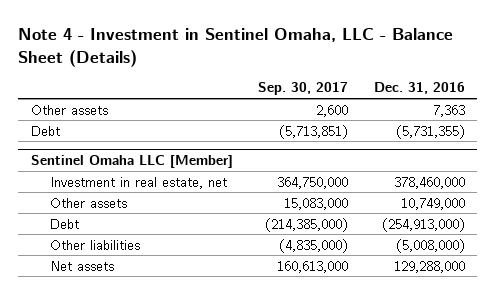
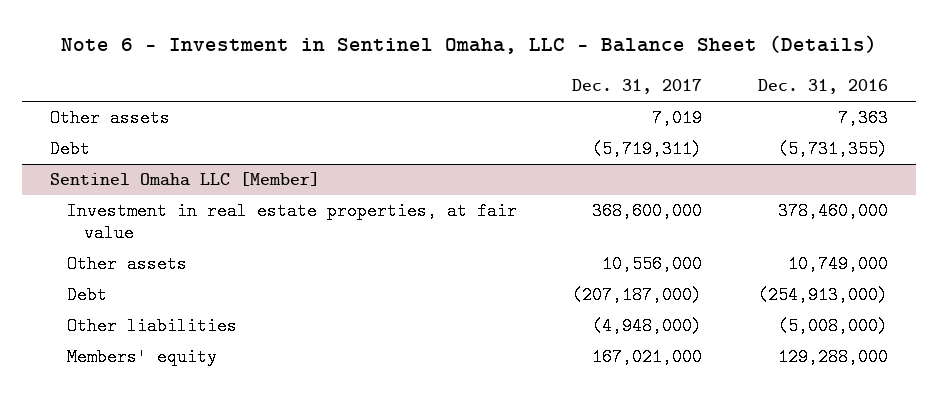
- Note 4 - Investment in Sentinel Omaha, LLC - Balance Sheet (Details)
+ Note 6 - Investment in Sentinel Omaha, LLC - Balance Sheet (Details)
- | Sep. 30, 2017 | Dec. 31, 2016
+ | Dec. 31, 2017 | Dec. 31, 2016
@ Sentinel Omaha LLC [Member]
- Investment in real estate, net | 364,750,000 | 378,460,000
+ Investment in real estate properties, at fair value | 368,600,000 | 378,460,000
- Net assets | 160,613,000 | 129,288,000
+ Members' equity | 167,021,000 | 129,288,000

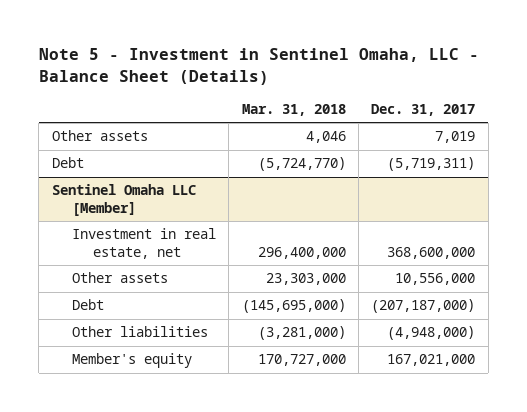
- Note 6 - Investment in Sentinel Omaha, LLC - Balance Sheet (Details)
+ Note 5 - Investment in Sentinel Omaha, LLC - Balance Sheet (Details)
- | Dec. 31, 2017 | Dec. 31, 2016
+ | Mar. 31, 2018 | Dec. 31, 2017
@ Sentinel Omaha LLC [Member]
- Investment in real estate properties, at fair value | 368,600,000 | 378,460,000
+ Investment in real estate, net | 296,400,000 | 368,600,000
- Members' equity | 167,021,000 | 129,288,000
+ Member's equity | 170,727,000 | 167,021,000

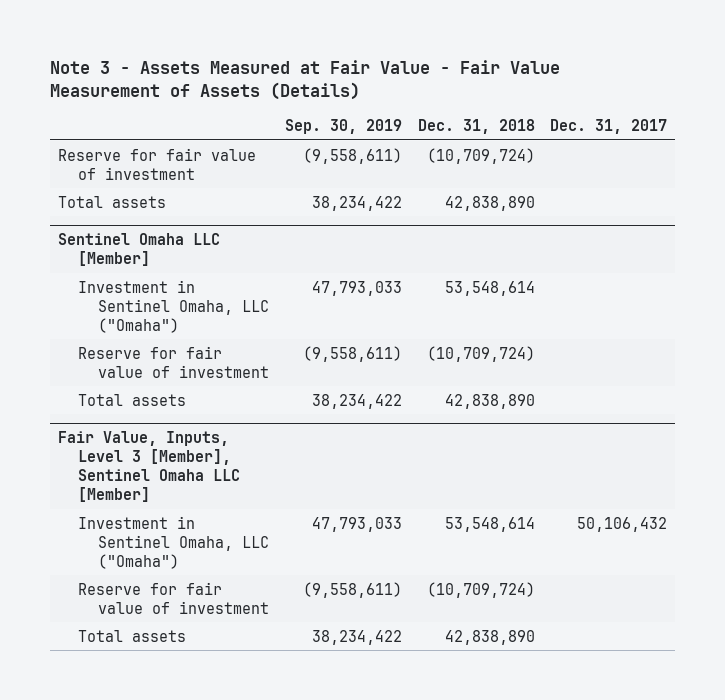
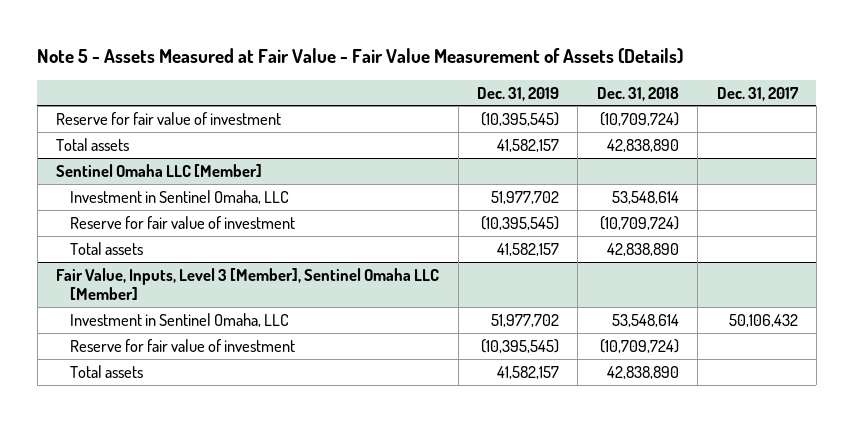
- Note 3 - Assets Measured at Fair Value - Fair Value Measurement of Assets (Details)
+ Note 5 - Assets Measured at Fair Value - Fair Value Measurement of Assets (Details)
- | Sep. 30, 2019 | Dec. 31, 2018 | Dec. 31, 2017
+ | Dec. 31, 2019 | Dec. 31, 2018 | Dec. 31, 2017
@ Sentinel Omaha LLC [Member]
- Investment in Sentinel Omaha, LLC ("Omaha") | 47,793,033 | 53,548,614 |
+ Investment in Sentinel Omaha, LLC | 51,977,702 | 53,548,614 |
@ Fair Value, Inputs, Level 3 [Member], Sentinel Omaha LLC [Member]
- Investment in Sentinel Omaha, LLC ("Omaha") | 47,793,033 | 53,548,614 | 50,106,432
+ Investment in Sentinel Omaha, LLC | 51,977,702 | 53,548,614 | 50,106,432

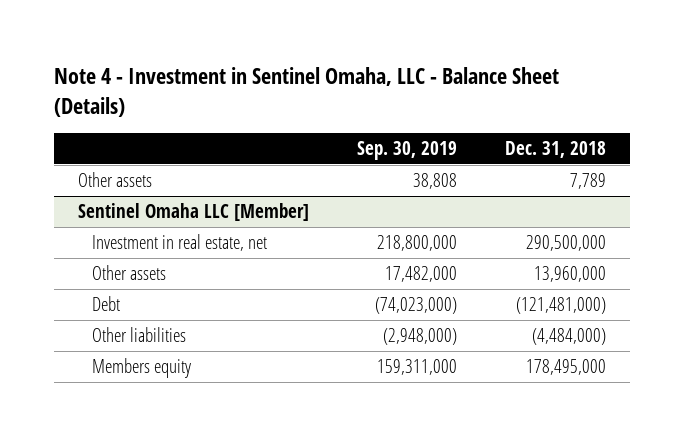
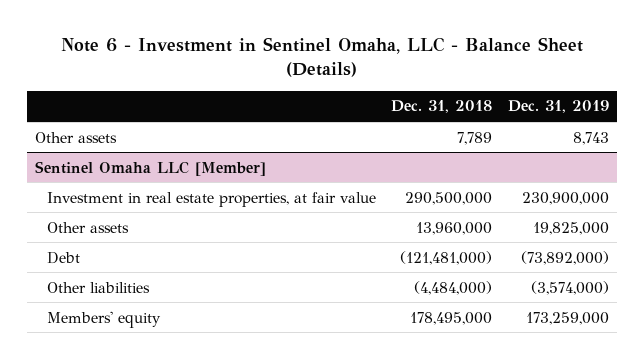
- Note 4 - Investment in Sentinel Omaha, LLC - Balance Sheet (Details)
+ Note 6 - Investment in Sentinel Omaha, LLC - Balance Sheet (Details)
- | Sep. 30, 2019 | Dec. 31, 2018
+ | Dec. 31, 2018 | Dec. 31, 2019
@ Sentinel Omaha LLC [Member]
- Investment in real estate, net | 218,800,000 | 290,500,000
+ Investment in real estate properties, at fair value | 290,500,000 | 230,900,000
- Members equity | 159,311,000 | 178,495,000
+ Members' equity | 178,495,000 | 173,259,000

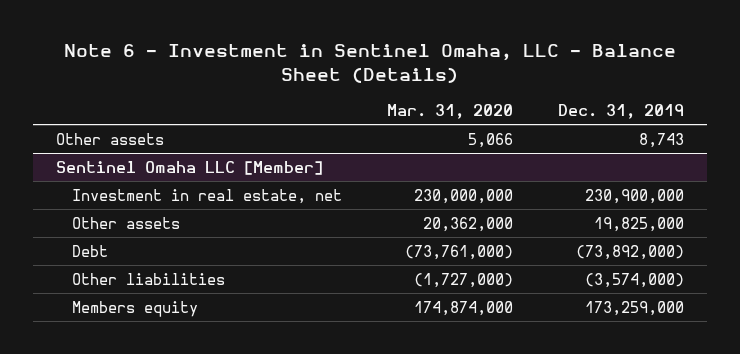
- | Dec. 31, 2018 | Dec. 31, 2019
+ | Mar. 31, 2020 | Dec. 31, 2019
@ Sentinel Omaha LLC [Member]
- Investment in real estate properties, at fair value | 290,500,000 | 230,900,000
+ Investment in real estate, net | 230,000,000 | 230,900,000
- Members' equity | 178,495,000 | 173,259,000
+ Members equity | 174,874,000 | 173,259,000

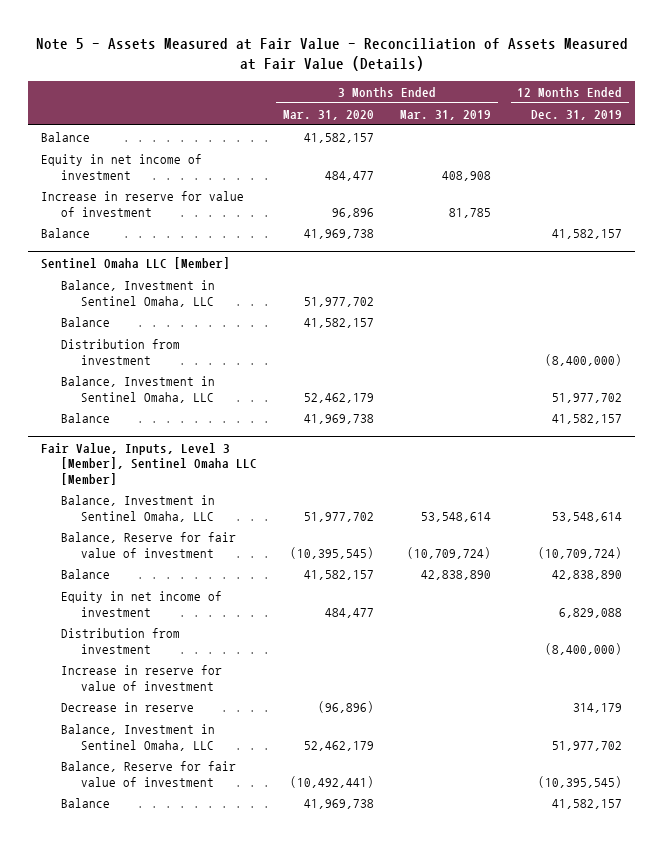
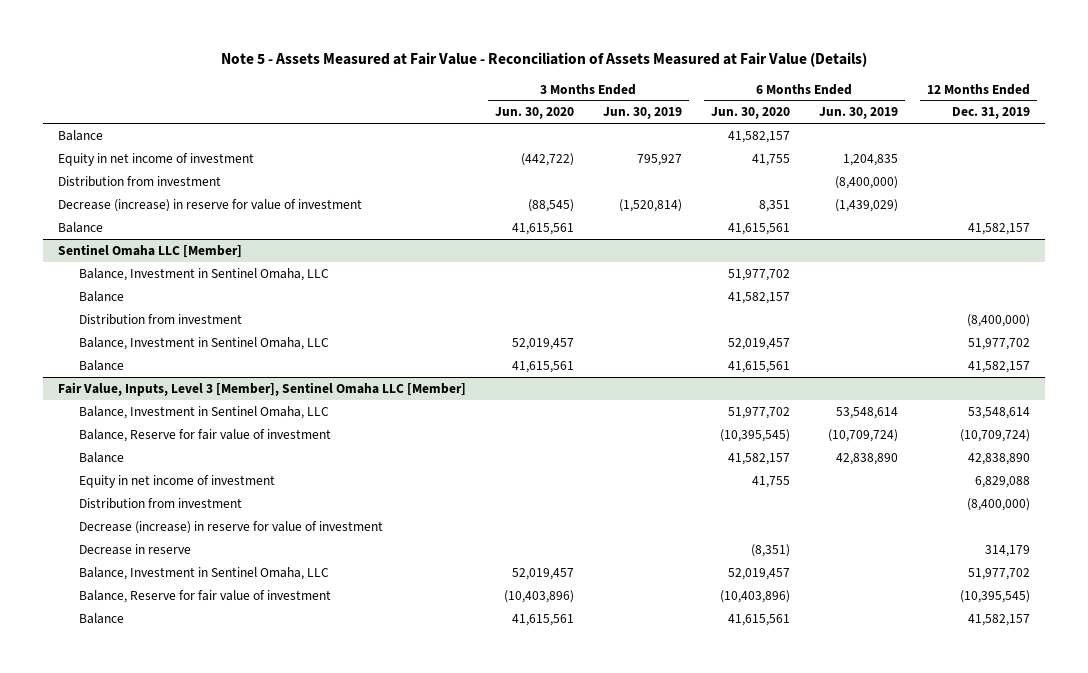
- | 3 Months Ended Mar. 31, 2020 | 3 Months Ended Mar. 31, 2019 | 12 Months Ended Dec. 31, 2019
+ | 3 Months Ended Jun. 30, 2020 | 3 Months Ended Jun. 30, 2019 | 6 Months Ended Jun. 30, 2020 | 6 Months Ended Jun. 30, 2019 | 12 Months Ended Dec. 31, 2019
- Increase in reserve for value of investment | 96,896 | 81,785 |
+ Distribution from investment | | | | (8,400,000) |
+ Decrease (increase) in reserve for value of investment | (88,545) | (1,520,814) | 8,351 | (1,439,029) |
@ Fair Value, Inputs, Level 3 [Member], Sentinel Omaha LLC [Member]
- Increase in reserve for value of investment
+ Decrease (increase) in reserve for value of investment

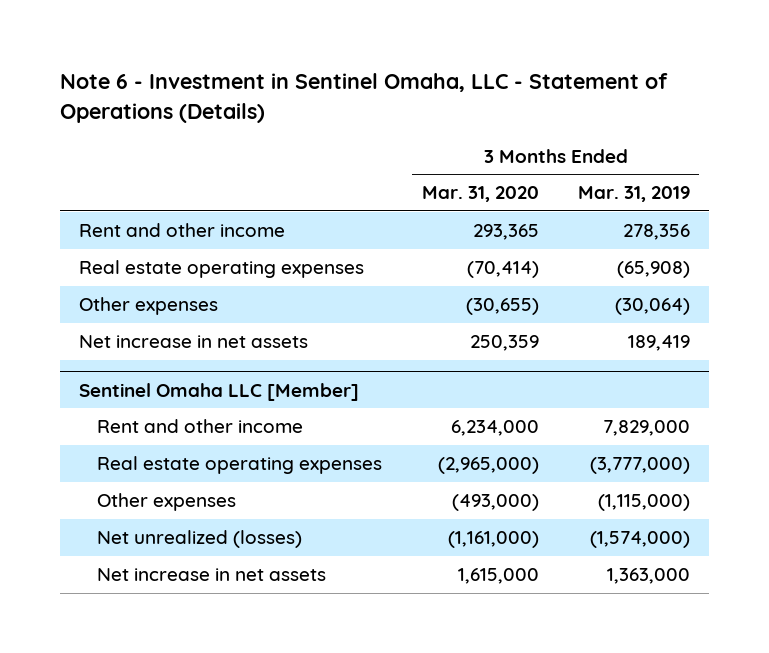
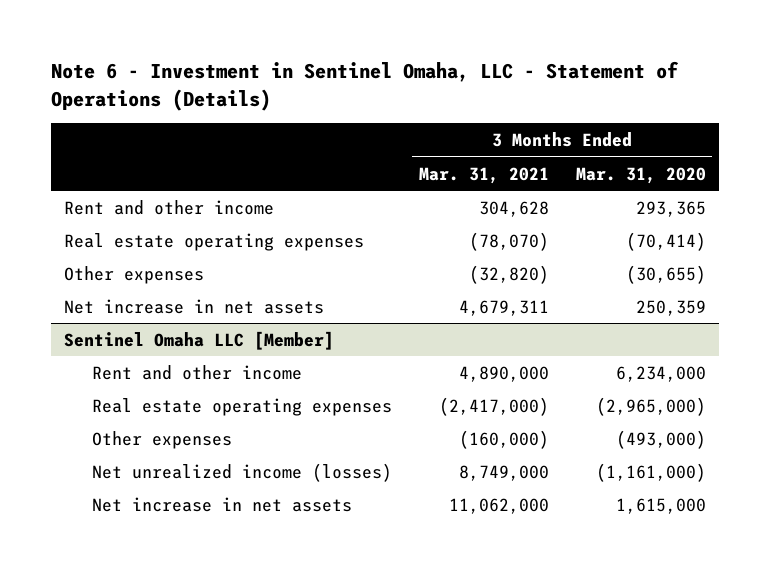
- | 3 Months Ended Mar. 31, 2020 | 3 Months Ended Mar. 31, 2019
+ | 3 Months Ended Mar. 31, 2021 | 3 Months Ended Mar. 31, 2020
@ Sentinel Omaha LLC [Member]
- Net unrealized (losses) | (1,161,000) | (1,574,000)
+ Net unrealized income (losses) | 8,749,000 | (1,161,000)

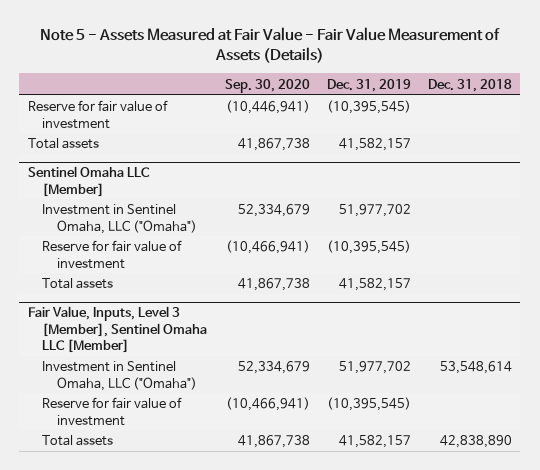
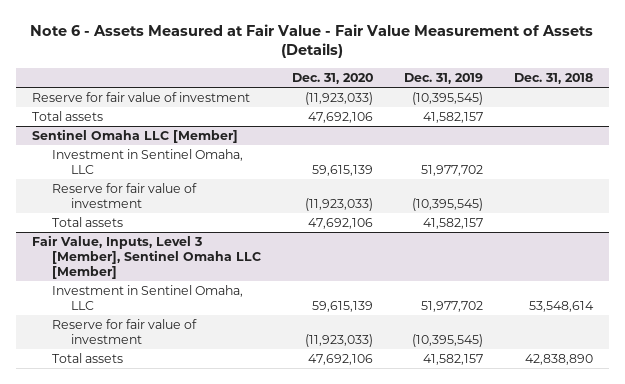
- Note 5 - Assets Measured at Fair Value - Fair Value Measurement of Assets (Details)
+ Note 6 - Assets Measured at Fair Value - Fair Value Measurement of Assets (Details)
- | Sep. 30, 2020 | Dec. 31, 2019 | Dec. 31, 2018
+ | Dec. 31, 2020 | Dec. 31, 2019 | Dec. 31, 2018
@ Sentinel Omaha LLC [Member]
- Investment in Sentinel Omaha, LLC ("Omaha") | 52,334,679 | 51,977,702 |
+ Investment in Sentinel Omaha, LLC | 59,615,139 | 51,977,702 |
@ Fair Value, Inputs, Level 3 [Member], Sentinel Omaha LLC [Member]
- Investment in Sentinel Omaha, LLC ("Omaha") | 52,334,679 | 51,977,702 | 53,548,614
+ Investment in Sentinel Omaha, LLC | 59,615,139 | 51,977,702 | 53,548,614

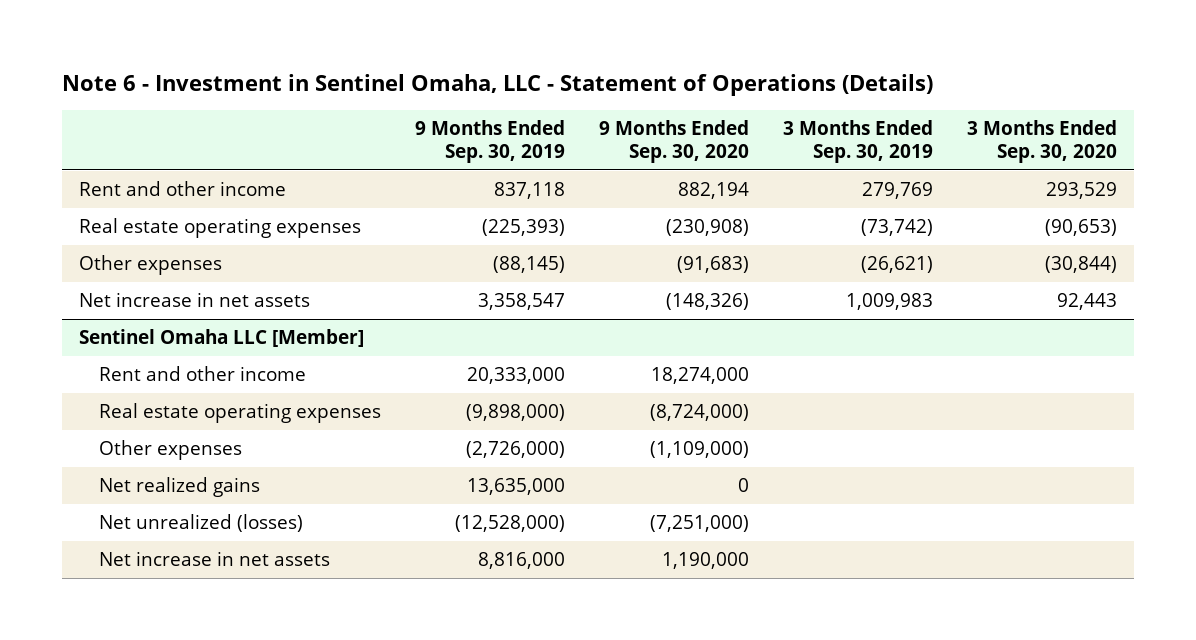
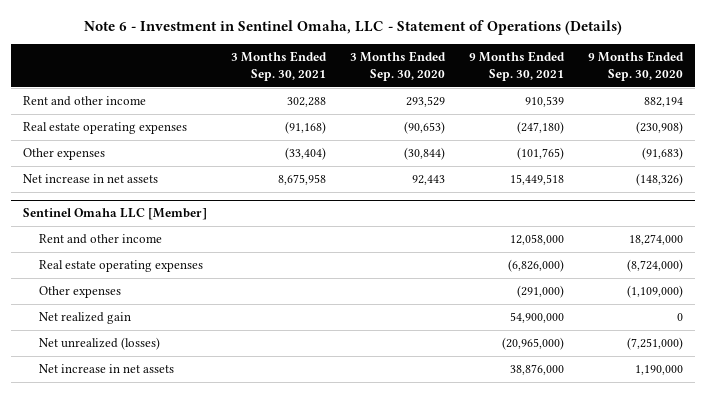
- | 9 Months Ended Sep. 30, 2019 | 9 Months Ended Sep. 30, 2020 | 3 Months Ended Sep. 30, 2019 | 3 Months Ended Sep. 30, 2020
+ | 3 Months Ended Sep. 30, 2021 | 3 Months Ended Sep. 30, 2020 | 9 Months Ended Sep. 30, 2021 | 9 Months Ended Sep. 30, 2020
@ Sentinel Omaha LLC [Member]
- Net realized gains | 13,635,000 | 0 | |
+ Net realized gain | | | 54,900,000 | 0

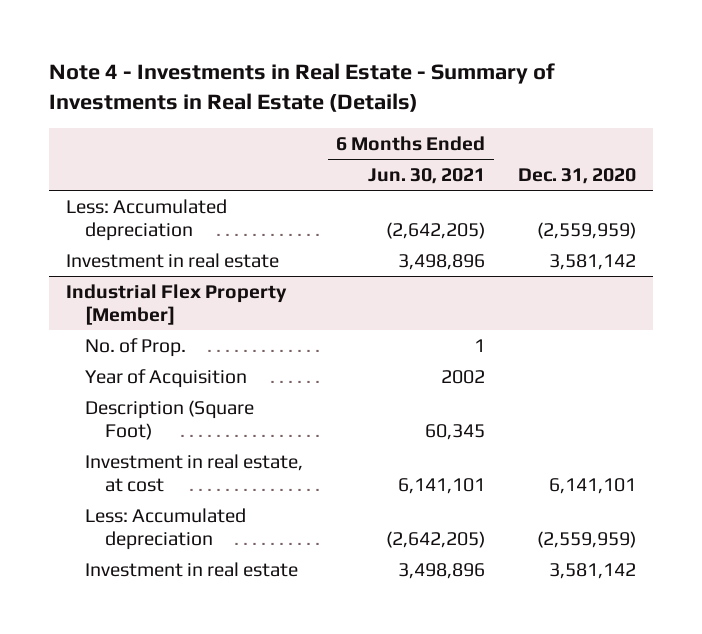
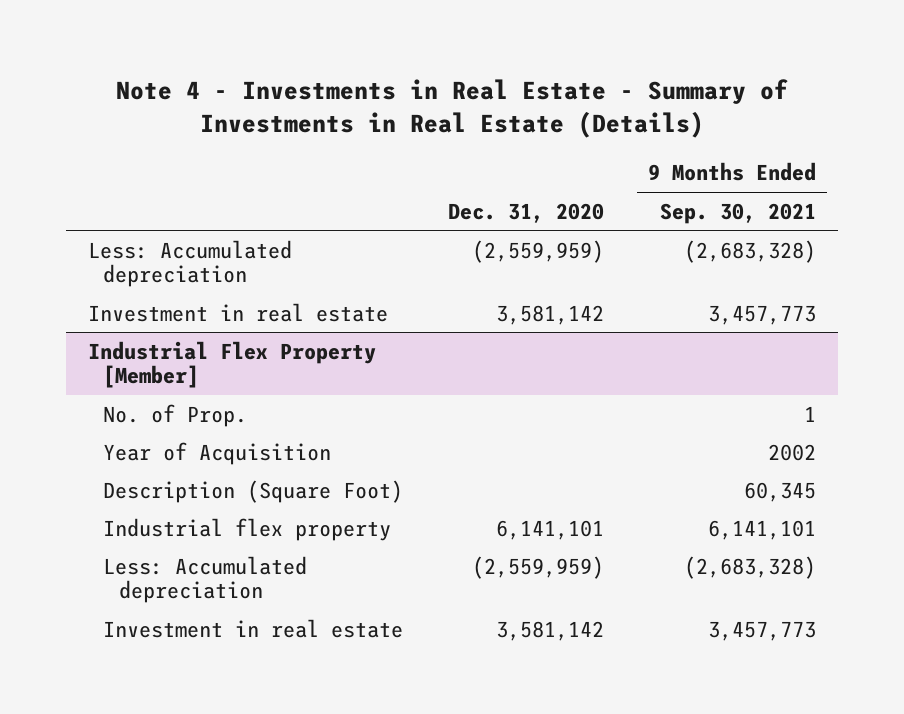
- | 6 Months Ended Jun. 30, 2021 | Dec. 31, 2020
+ | Dec. 31, 2020 | 9 Months Ended Sep. 30, 2021
@ Industrial Flex Property [Member]
- Investment in real estate, at cost | 6,141,101 | 6,141,101
+ Industrial flex property | 6,141,101 | 6,141,101

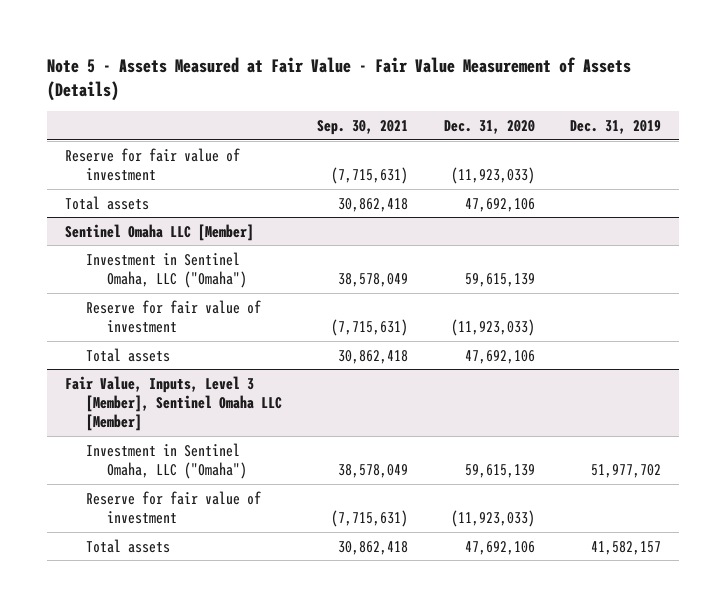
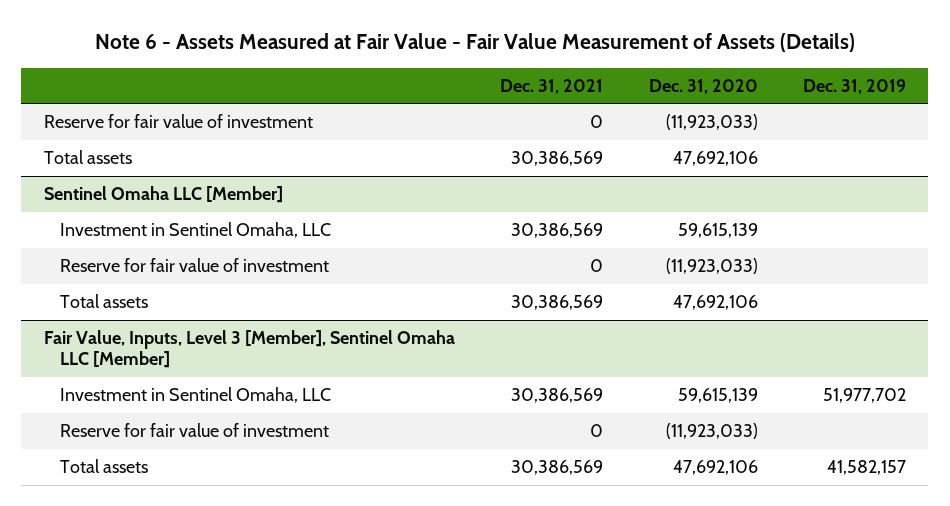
- Note 5 - Assets Measured at Fair Value - Fair Value Measurement of Assets (Details)
+ Note 6 - Assets Measured at Fair Value - Fair Value Measurement of Assets (Details)
- | Sep. 30, 2021 | Dec. 31, 2020 | Dec. 31, 2019
+ | Dec. 31, 2021 | Dec. 31, 2020 | Dec. 31, 2019
@ Sentinel Omaha LLC [Member]
- Investment in Sentinel Omaha, LLC ("Omaha") | 38,578,049 | 59,615,139 |
+ Investment in Sentinel Omaha, LLC | 30,386,569 | 59,615,139 |
@ Fair Value, Inputs, Level 3 [Member], Sentinel Omaha LLC [Member]
- Investment in Sentinel Omaha, LLC ("Omaha") | 38,578,049 | 59,615,139 | 51,977,702
+ Investment in Sentinel Omaha, LLC | 30,386,569 | 59,615,139 | 51,977,702

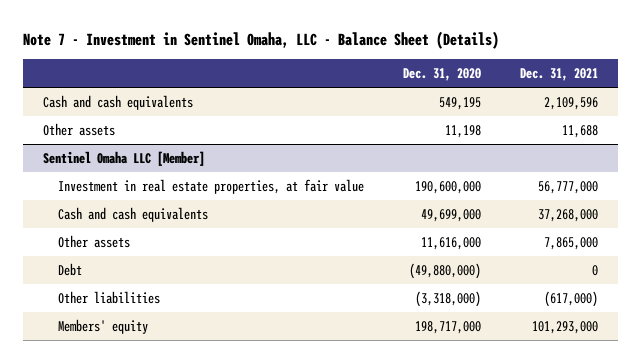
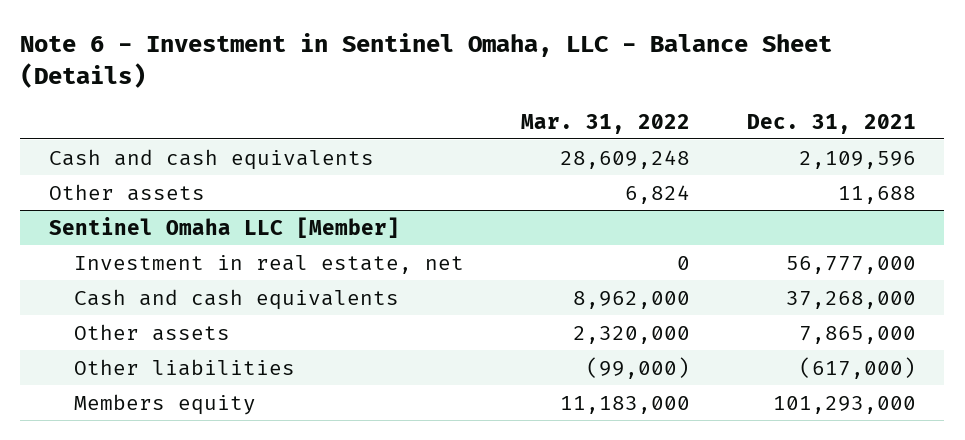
- Note 7 - Investment in Sentinel Omaha, LLC - Balance Sheet (Details)
+ Note 6 - Investment in Sentinel Omaha, LLC - Balance Sheet (Details)
- | Dec. 31, 2020 | Dec. 31, 2021
+ | Mar. 31, 2022 | Dec. 31, 2021
@ Sentinel Omaha LLC [Member]
- Investment in real estate properties, at fair value | 190,600,000 | 56,777,000
+ Investment in real estate, net | 0 | 56,777,000
- Debt | (49,880,000) | 0
- Members' equity | 198,717,000 | 101,293,000
+ Members equity | 11,183,000 | 101,293,000

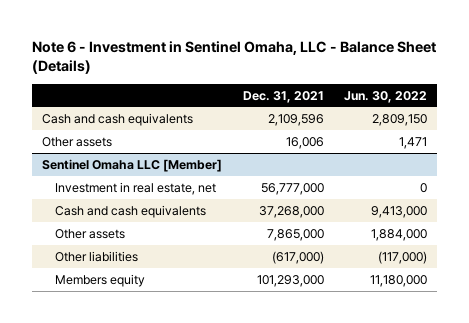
- | Mar. 31, 2022 | Dec. 31, 2021
+ | Dec. 31, 2021 | Jun. 30, 2022
- Other assets | 6,824 | 11,688
+ Other assets | 16,006 | 1,471

